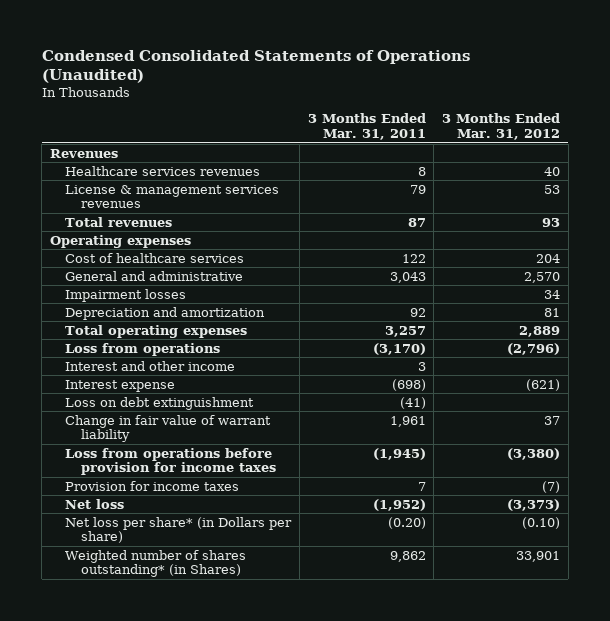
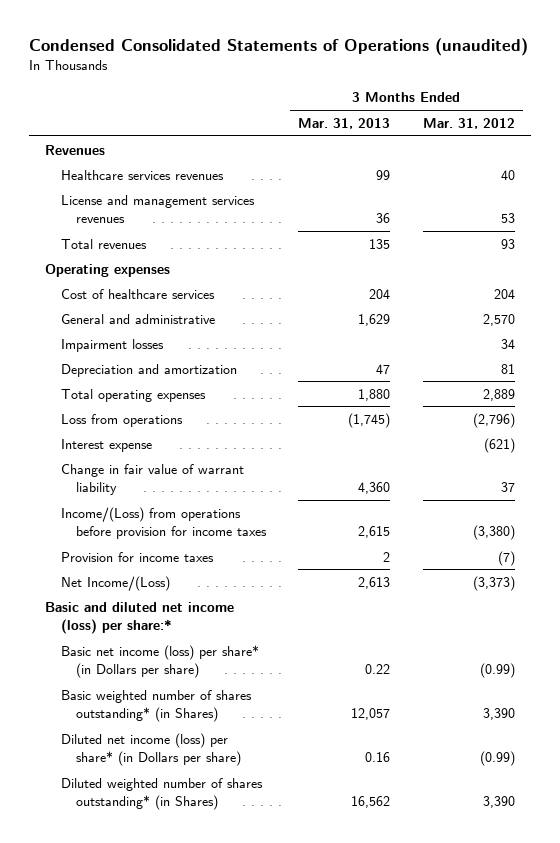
- Condensed Consolidated Statements of Operations (Unaudited)
+ Condensed Consolidated Statements of Operations (unaudited)
- | 3 Months Ended Mar. 31, 2011 | 3 Months Ended Mar. 31, 2012
+ | 3 Months Ended Mar. 31, 2013 | 3 Months Ended Mar. 31, 2012
- License & management services revenues | 79 | 53
+ License and management services revenues | 36 | 53
- Interest and other income | 3 |
- Loss on debt extinguishment | (41) |
- Loss from operations before provision for income taxes | (1,945) | (3,380)
+ Income/(Loss) from operations before provision for income taxes | 2,615 | (3,380)
- Net loss | (1,952) | (3,373)
- Net loss per share* (in Dollars per share) | (0.20) | (0.10)
- Weighted number of shares outstanding* (in Shares) | 9,862 | 33,901
+ Net Income/(Loss) | 2,613 | (3,373)
+ Basic and diluted net income (loss) per share:*
+ Basic net income (loss) per share* (in Dollars per share) | 0.22 | (0.99)
+ Basic weighted number of shares outstanding* (in Shares) | 12,057 | 3,390
+ Diluted net income (loss) per share* (in Dollars per share) | 0.16 | (0.99)
+ Diluted weighted number of shares outstanding* (in Shares) | 16,562 | 3,390

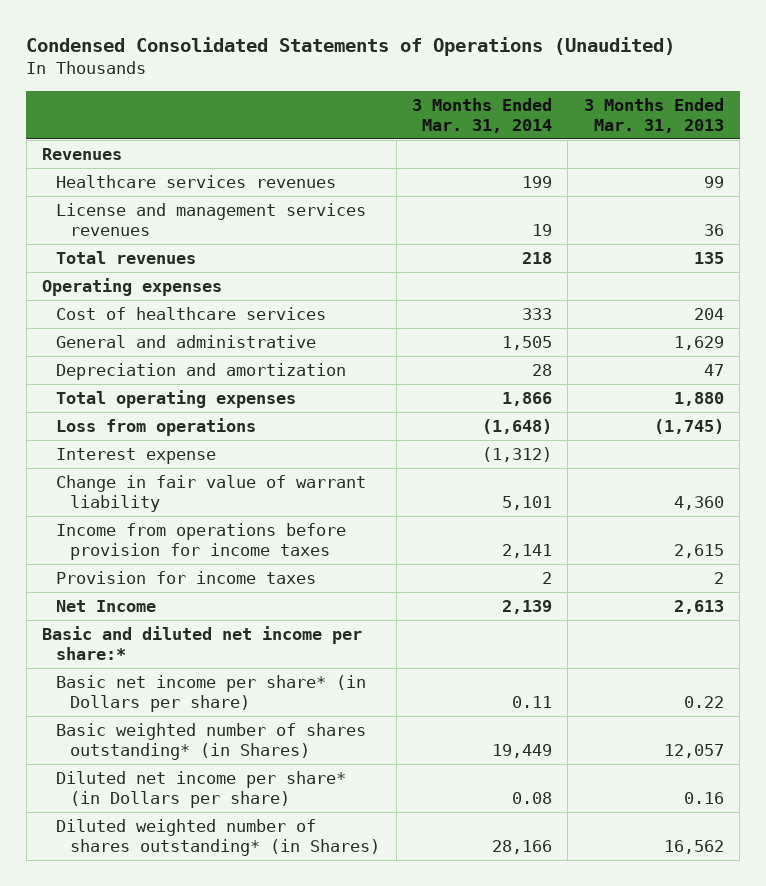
- Condensed Consolidated Statements of Operations (unaudited)
+ Condensed Consolidated Statements of Operations (Unaudited)
- | 3 Months Ended Mar. 31, 2013 | 3 Months Ended Mar. 31, 2012
+ | 3 Months Ended Mar. 31, 2014 | 3 Months Ended Mar. 31, 2013
- Impairment losses | | 34
- Income/(Loss) from operations before provision for income taxes | 2,615 | (3,380)
+ Income from operations before provision for income taxes | 2,141 | 2,615
- Net Income/(Loss) | 2,613 | (3,373)
- Basic and diluted net income (loss) per share:*
- Basic net income (loss) per share* (in Dollars per share) | 0.22 | (0.99)
+ Net Income | 2,139 | 2,613
+ Basic and diluted net income per share:*
+ Basic net income per share* (in Dollars per share) | 0.11 | 0.22
- Diluted net income (loss) per share* (in Dollars per share) | 0.16 | (0.99)
+ Diluted net income per share* (in Dollars per share) | 0.08 | 0.16

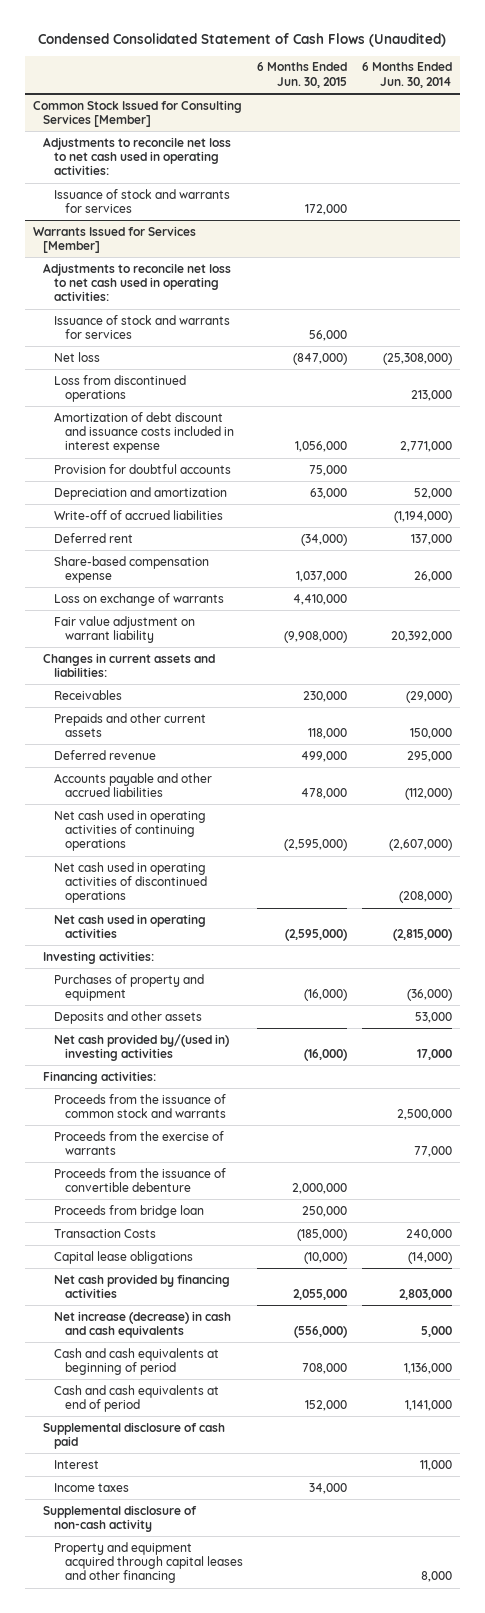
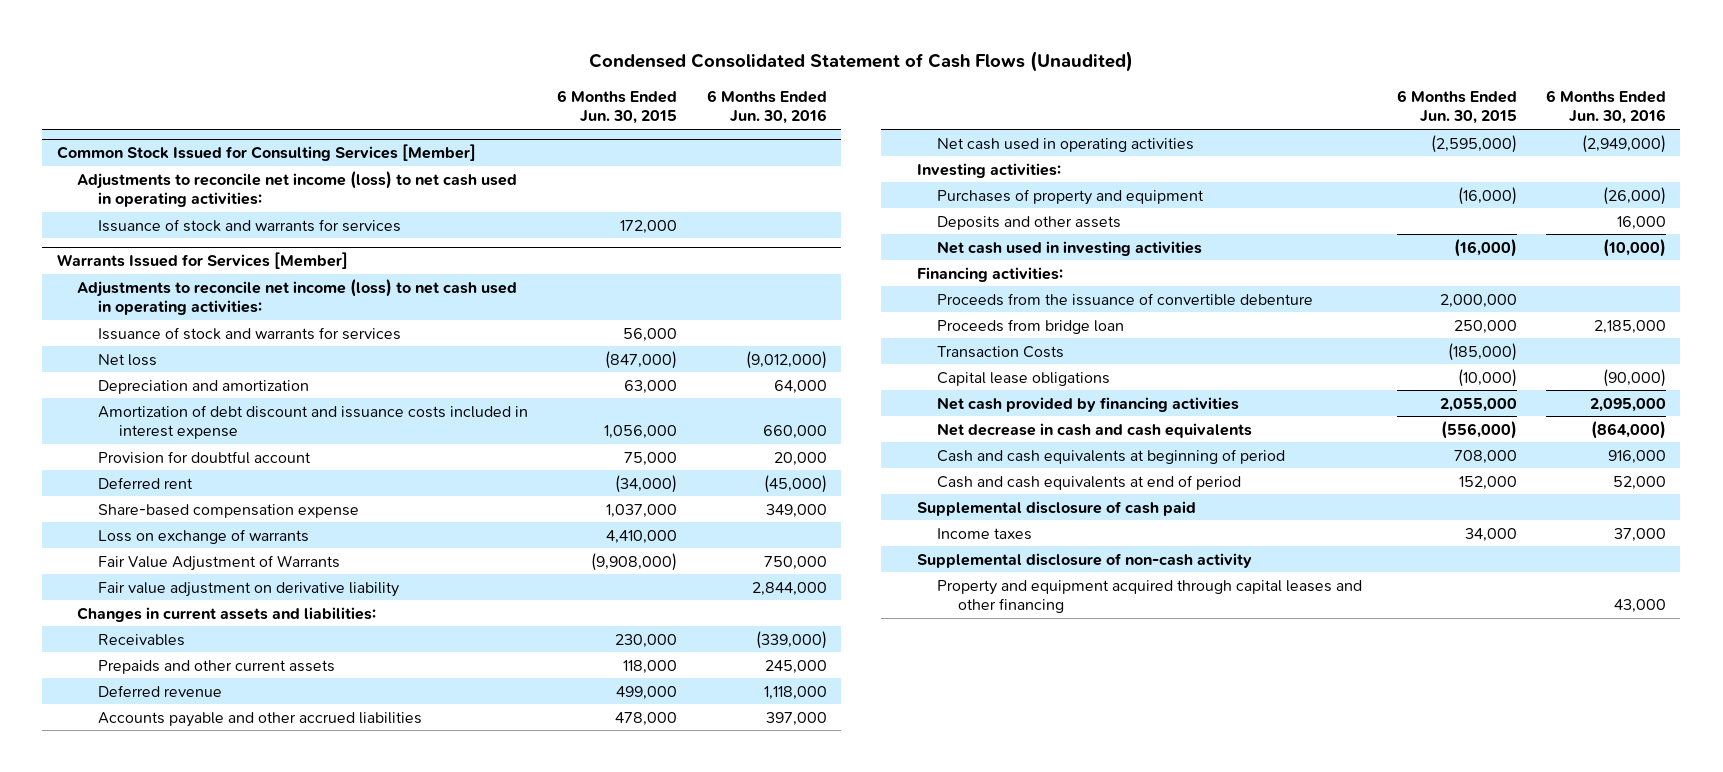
- | 6 Months Ended Jun. 30, 2015 | 6 Months Ended Jun. 30, 2014
+ | 6 Months Ended Jun. 30, 2015 | 6 Months Ended Jun. 30, 2016
@ Common Stock Issued for Consulting Services [Member]
- Adjustments to reconcile net loss to net cash used in operating activities:
+ Adjustments to reconcile net income (loss) to net cash used in operating activities:
@ Warrants Issued for Services [Member]
- Adjustments to reconcile net loss to net cash used in operating activities:
+ Adjustments to reconcile net income (loss) to net cash used in operating activities:
- Loss from discontinued operations | | 213,000
- Provision for doubtful accounts | 75,000 |
- Write-off of accrued liabilities | | (1,194,000)
moved down: Amortization of debt discount and issuance costs included in interest expense | 1,056,000 | 660,000
+ Provision for doubtful account | 75,000 | 20,000
- Fair value adjustment on warrant liability | (9,908,000) | 20,392,000
+ Fair Value Adjustment of Warrants | (9,908,000) | 750,000
+ Fair value adjustment on derivative liability | | 2,844,000
- Net cash used in operating activities of continuing operations | (2,595,000) | (2,607,000)
- Net cash used in operating activities of discontinued operations | | (208,000)
- Net cash provided by/(used in) investing activities | (16,000) | 17,000
+ Net cash used in investing activities | (16,000) | (10,000)
- Proceeds from the issuance of common stock and warrants | | 2,500,000
- Proceeds from the exercise of warrants | | 77,000
- Net increase (decrease) in cash and cash equivalents | (556,000) | 5,000
+ Net decrease in cash and cash equivalents | (556,000) | (864,000)
- Interest | | 11,000

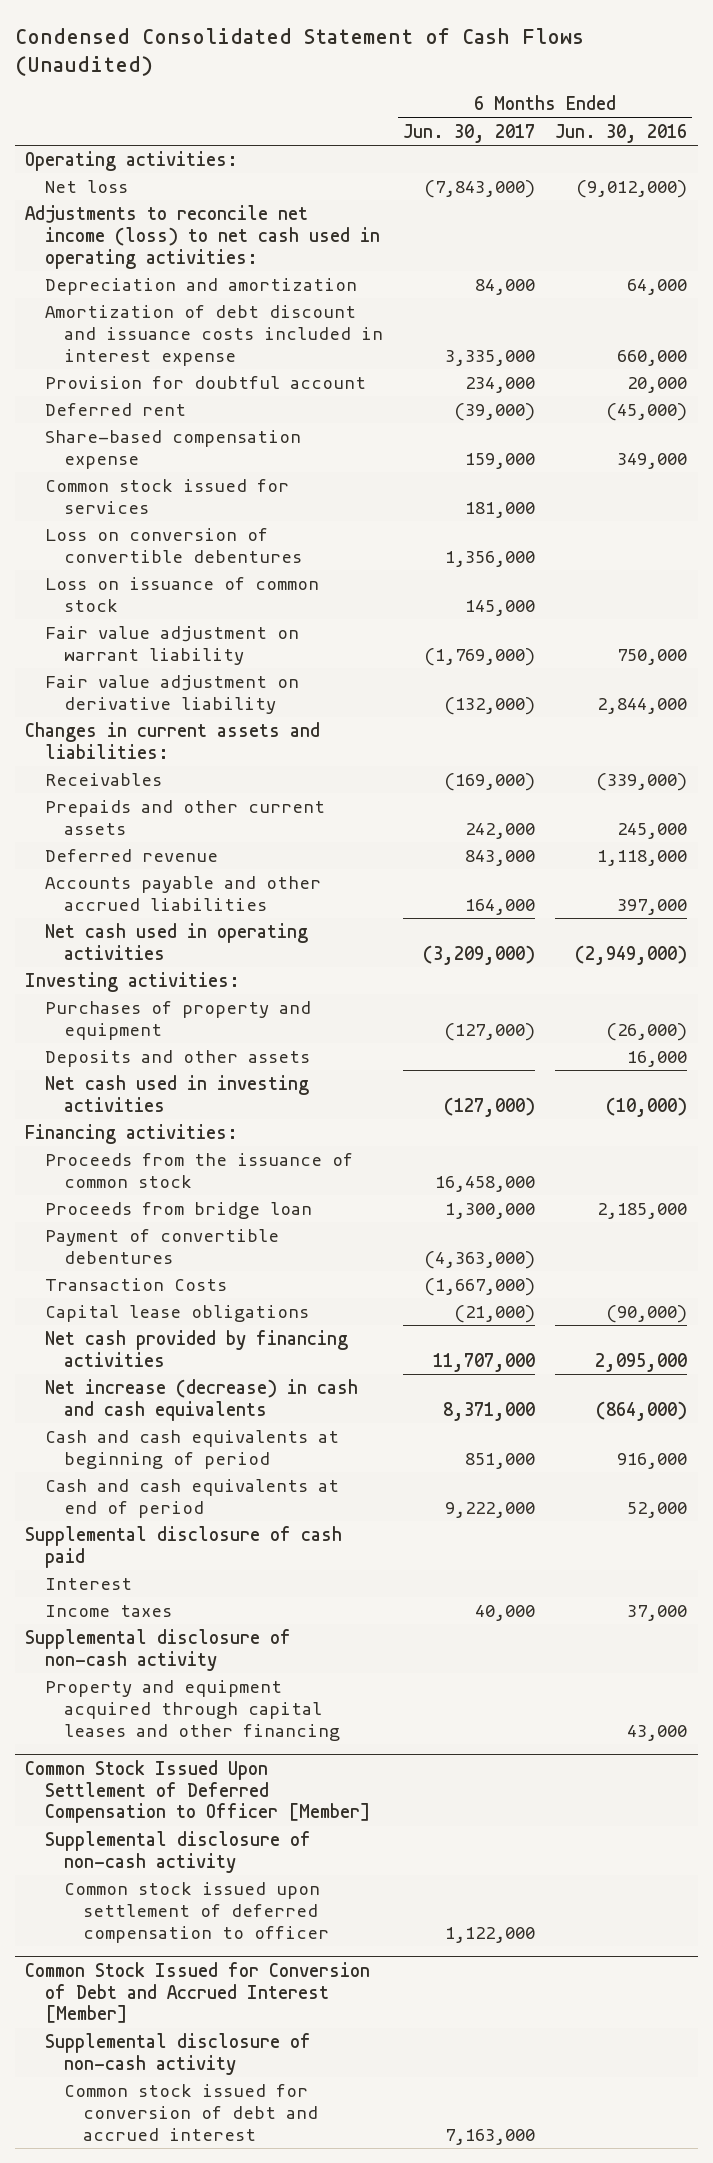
- | 6 Months Ended Jun. 30, 2015 | 6 Months Ended Jun. 30, 2016
+ | 6 Months Ended Jun. 30, 2017 | 6 Months Ended Jun. 30, 2016
- Common Stock Issued for Consulting Services [Member]
- Adjustments to reconcile net income (loss) to net cash used in operating activities:
- Issuance of stock and warrants for services | 172,000 |
- Warrants Issued for Services [Member]
- Adjustments to reconcile net income (loss) to net cash used in operating activities:
- Issuance of stock and warrants for services | 56,000 |
+ Operating activities:
+ Adjustments to reconcile net income (loss) to net cash used in operating activities:
- Loss on exchange of warrants | 4,410,000 |
- Fair Value Adjustment of Warrants | (9,908,000) | 750,000
+ Common stock issued for services | 181,000 |
+ Loss on conversion of convertible debentures | 1,356,000 |
+ Loss on issuance of common stock | 145,000 |
+ Fair value adjustment on warrant liability | (1,769,000) | 750,000
- Proceeds from the issuance of convertible debenture | 2,000,000 |
+ Proceeds from the issuance of common stock | 16,458,000 |
+ Payment of convertible debentures | (4,363,000) |
- Net decrease in cash and cash equivalents | (556,000) | (864,000)
+ Net increase (decrease) in cash and cash equivalents | 8,371,000 | (864,000)
+ Interest
+ Common Stock Issued Upon Settlement of Deferred Compensation to Officer [Member]
+ Supplemental disclosure of non-cash activity
+ Common stock issued upon settlement of deferred compensation to officer | 1,122,000 |
+ Common Stock Issued for Conversion of Debt and Accrued Interest [Member]
+ Supplemental disclosure of non-cash activity
+ Common stock issued for conversion of debt and accrued interest | 7,163,000 |

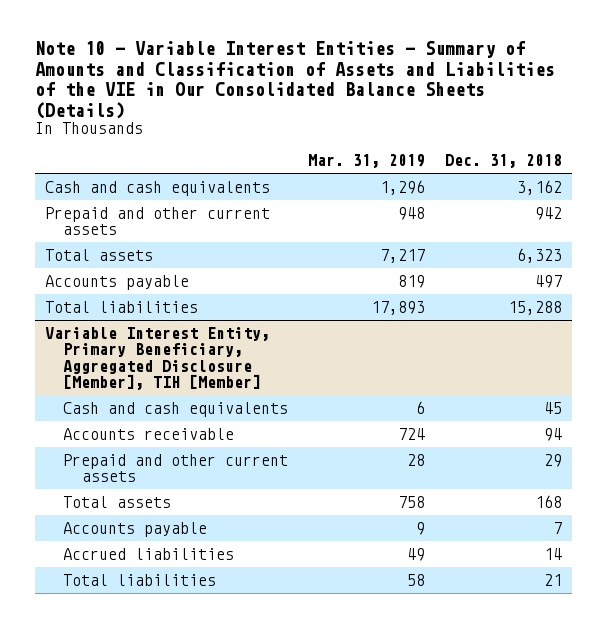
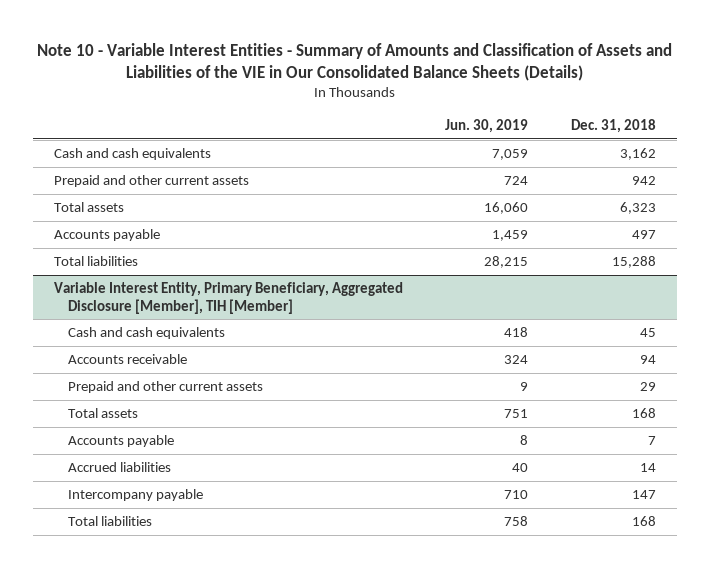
- | Mar. 31, 2019 | Dec. 31, 2018
+ | Jun. 30, 2019 | Dec. 31, 2018
@ Variable Interest Entity, Primary Beneficiary, Aggregated Disclosure [Member], TIH [Member]
- Total liabilities | 58 | 21
+ Intercompany payable | 710 | 147
+ Total liabilities | 758 | 168

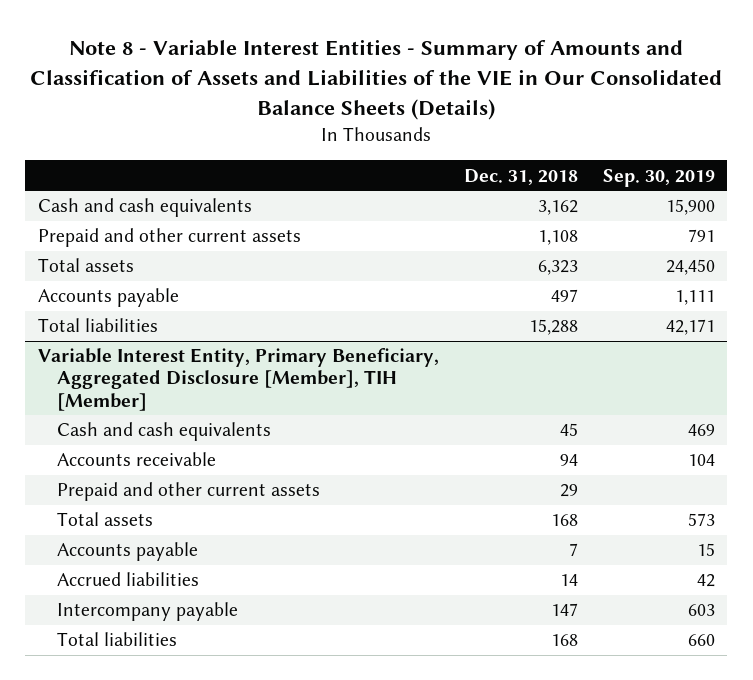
- Note 10 - Variable Interest Entities - Summary of Amounts and Classification of Assets and Liabilities of the VIE in Our Consolidated Balance Sheets (Details)
+ Note 8 - Variable Interest Entities - Summary of Amounts and Classification of Assets and Liabilities of the VIE in Our Consolidated Balance Sheets (Details)
- | Jun. 30, 2019 | Dec. 31, 2018
+ | Dec. 31, 2018 | Sep. 30, 2019
- Prepaid and other current assets | 724 | 942
+ Prepaid and other current assets | 1,108 | 791

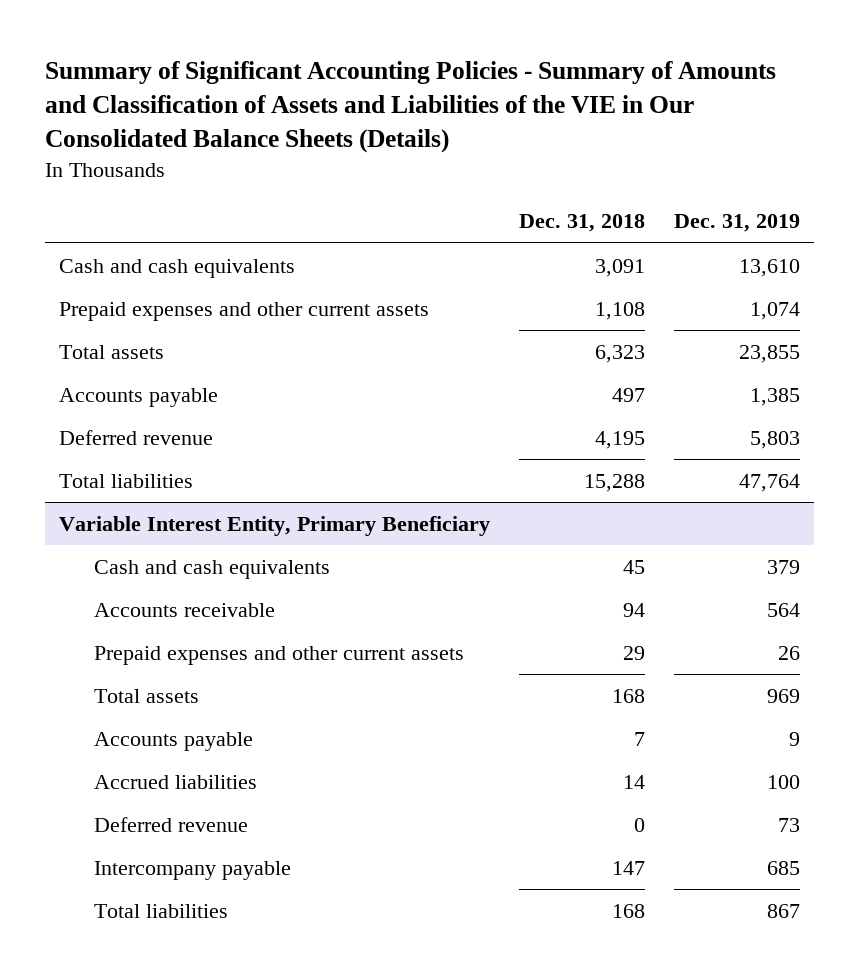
- Note 8 - Variable Interest Entities - Summary of Amounts and Classification of Assets and Liabilities of the VIE in Our Consolidated Balance Sheets (Details)
+ Summary of Significant Accounting Policies - Summary of Amounts and Classification of Assets and Liabilities of the VIE in Our Consolidated Balance Sheets (Details)
- | Dec. 31, 2018 | Sep. 30, 2019
+ | Dec. 31, 2018 | Dec. 31, 2019
- Cash and cash equivalents | 3,162 | 15,900
- Prepaid and other current assets | 1,108 | 791
+ Cash and cash equivalents | 3,091 | 13,610
+ Prepaid expenses and other current assets | 1,108 | 1,074
+ Deferred revenue | 4,195 | 5,803
- Variable Interest Entity, Primary Beneficiary, Aggregated Disclosure [Member], TIH [Member]
+ Variable Interest Entity, Primary Beneficiary
- Prepaid and other current assets | 29 |
+ Prepaid expenses and other current assets | 29 | 26
+ Deferred revenue | 0 | 73

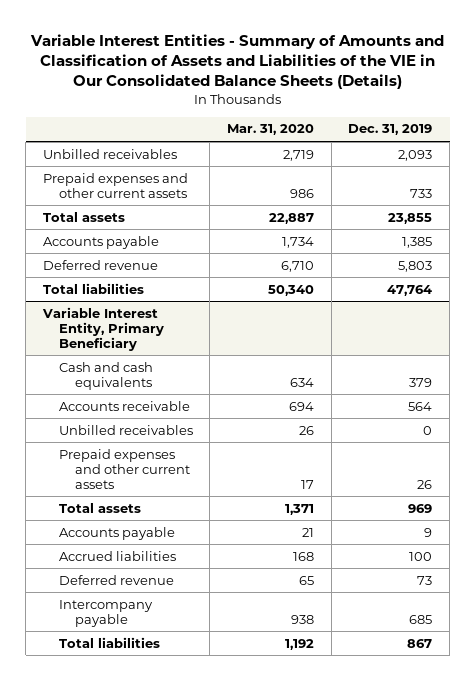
- Summary of Significant Accounting Policies - Summary of Amounts and Classification of Assets and Liabilities of the VIE in Our Consolidated Balance Sheets (Details)
+ Variable Interest Entities - Summary of Amounts and Classification of Assets and Liabilities of the VIE in Our Consolidated Balance Sheets (Details)
- | Dec. 31, 2018 | Dec. 31, 2019
+ | Mar. 31, 2020 | Dec. 31, 2019
- Cash and cash equivalents | 3,091 | 13,610
- Prepaid expenses and other current assets | 1,108 | 1,074
+ Unbilled receivables | 2,719 | 2,093
+ Prepaid expenses and other current assets | 986 | 733
@ Variable Interest Entity, Primary Beneficiary
+ Unbilled receivables | 26 | 0

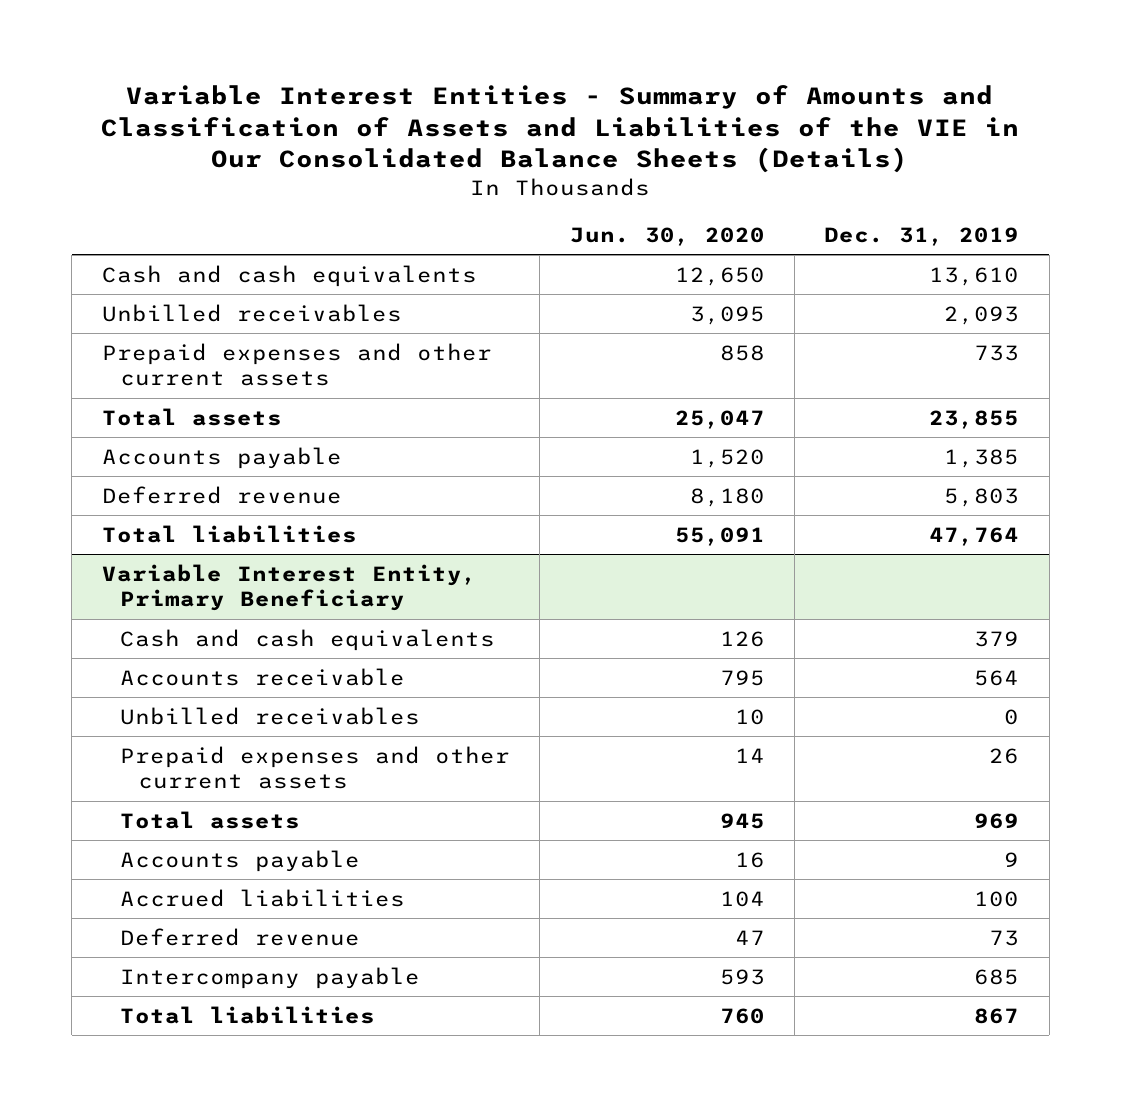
- | Mar. 31, 2020 | Dec. 31, 2019
+ | Jun. 30, 2020 | Dec. 31, 2019
+ Cash and cash equivalents | 12,650 | 13,610

